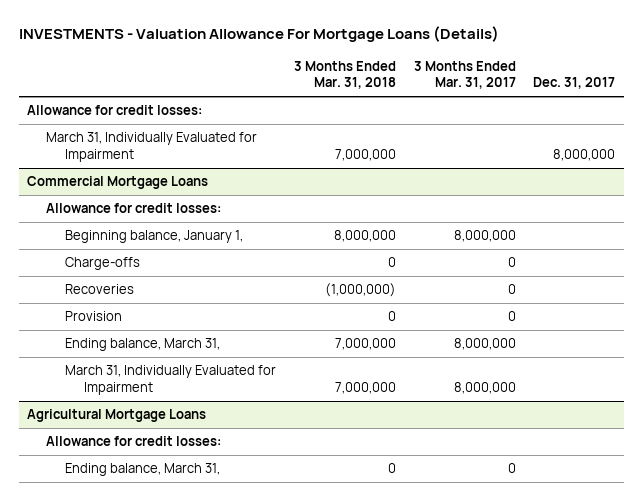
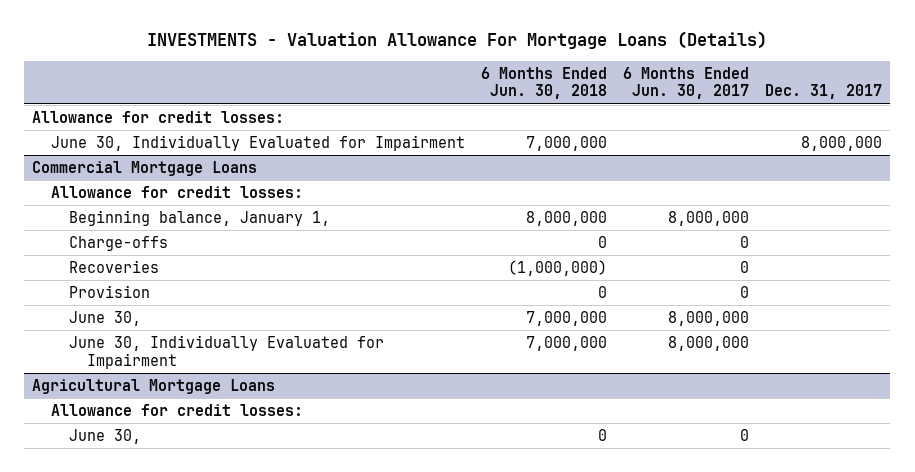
- | 3 Months Ended Mar. 31, 2018 | 3 Months Ended Mar. 31, 2017 | Dec. 31, 2017
+ | 6 Months Ended Jun. 30, 2018 | 6 Months Ended Jun. 30, 2017 | Dec. 31, 2017
- March 31, Individually Evaluated for Impairment | 7,000,000 | | 8,000,000
+ June 30, Individually Evaluated for Impairment | 7,000,000 | | 8,000,000
@ Commercial Mortgage Loans
- Ending balance, March 31, | 7,000,000 | 8,000,000 |
- March 31, Individually Evaluated for Impairment | 7,000,000 | 8,000,000 |
+ June 30, | 7,000,000 | 8,000,000 |
+ June 30, Individually Evaluated for Impairment | 7,000,000 | 8,000,000 |
@ Agricultural Mortgage Loans
- Ending balance, March 31, | 0 | 0 |
+ June 30, | 0 | 0 |

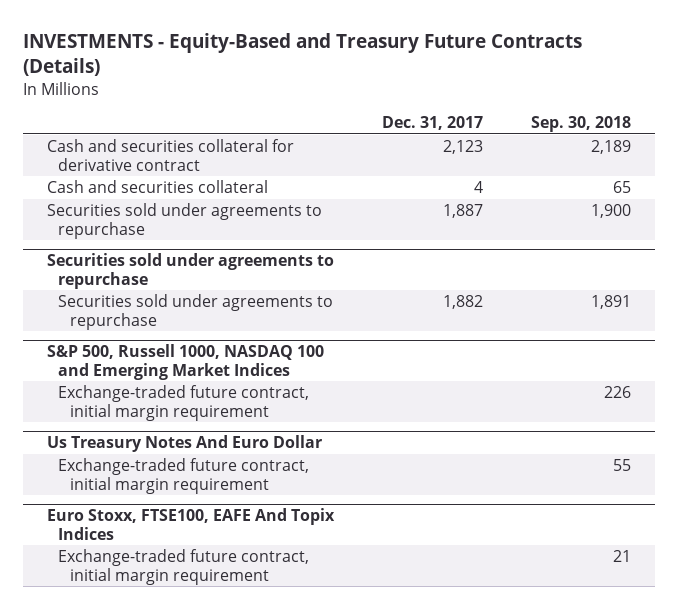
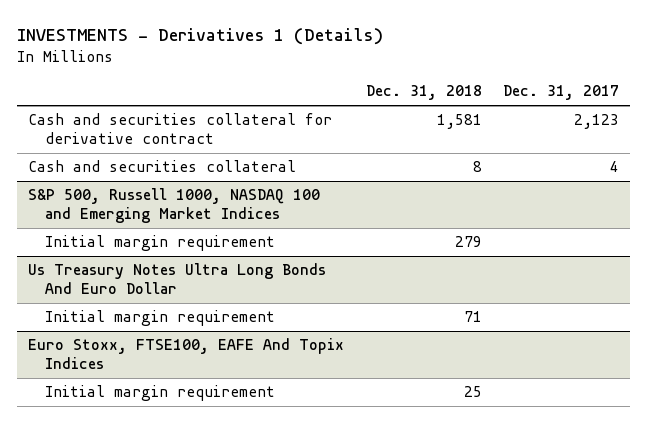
- INVESTMENTS - Equity-Based and Treasury Future Contracts (Details)
+ INVESTMENTS - Derivatives 1 (Details)
- | Dec. 31, 2017 | Sep. 30, 2018
+ | Dec. 31, 2018 | Dec. 31, 2017
- Securities sold under agreements to repurchase | 1,887 | 1,900
- Securities sold under agreements to repurchase
- Securities sold under agreements to repurchase | 1,882 | 1,891
@ S&P 500, Russell 1000, NASDAQ 100 and Emerging Market Indices
- Exchange-traded future contract, initial margin requirement | | 226
- Us Treasury Notes And Euro Dollar
- Exchange-traded future contract, initial margin requirement | | 55
@ S&P 500, Russell 1000, NASDAQ 100 and Emerging Market Indices
+ Initial margin requirement | 279 |
+ Us Treasury Notes Ultra Long Bonds And Euro Dollar
+ Initial margin requirement | 71 |
@ Euro Stoxx, FTSE100, EAFE And Topix Indices
- Exchange-traded future contract, initial margin requirement | | 21
+ Initial margin requirement | 25 |

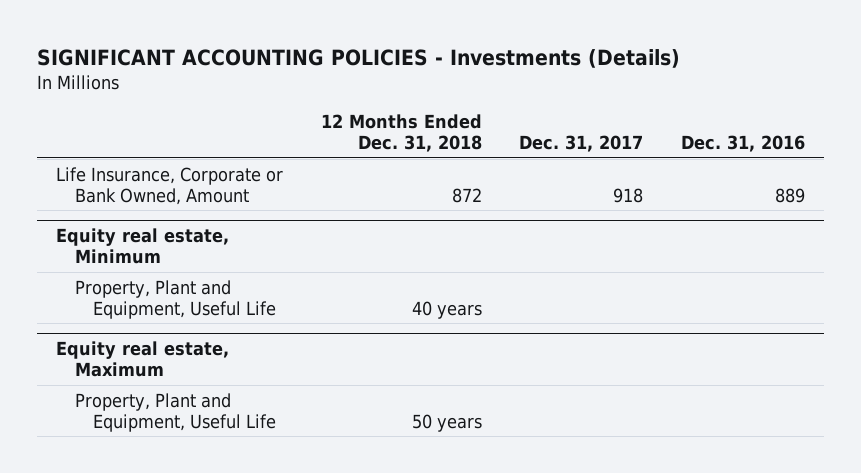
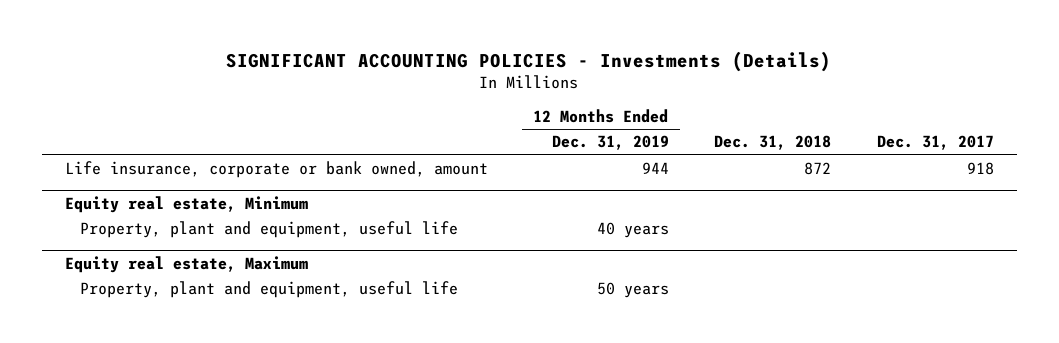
- | 12 Months Ended Dec. 31, 2018 | Dec. 31, 2017 | Dec. 31, 2016
+ | 12 Months Ended Dec. 31, 2019 | Dec. 31, 2018 | Dec. 31, 2017
- Life Insurance, Corporate or Bank Owned, Amount | 872 | 918 | 889
+ Life insurance, corporate or bank owned, amount | 944 | 872 | 918
@ Equity real estate, Minimum
- Property, Plant and Equipment, Useful Life | 40 years | |
+ Property, plant and equipment, useful life | 40 years | |
@ Equity real estate, Maximum
- Property, Plant and Equipment, Useful Life | 50 years | |
+ Property, plant and equipment, useful life | 50 years | |

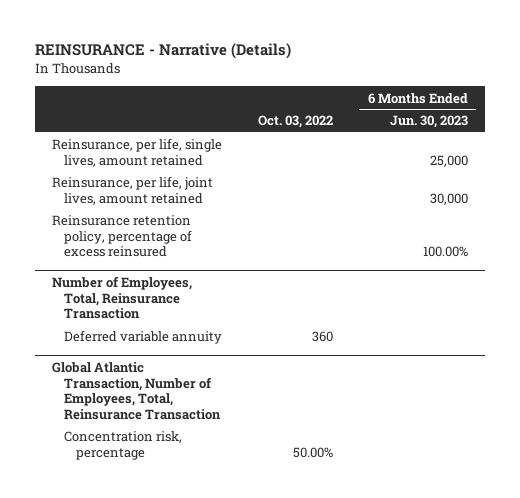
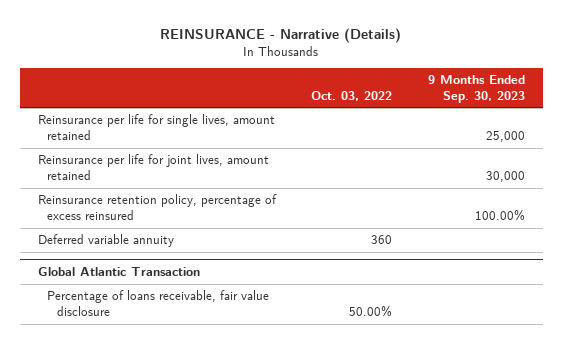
- | Oct. 03, 2022 | 6 Months Ended Jun. 30, 2023
+ | Oct. 03, 2022 | 9 Months Ended Sep. 30, 2023
- Reinsurance, per life, single lives, amount retained | | 25,000
- Reinsurance, per life, joint lives, amount retained | | 30,000
+ Reinsurance per life for single lives, amount retained | | 25,000
+ Reinsurance per life for joint lives, amount retained | | 30,000
- Number of Employees, Total, Reinsurance Transaction
- Deferred variable annuity | 360 |
- Global Atlantic Transaction, Number of Employees, Total, Reinsurance Transaction
- Concentration risk, percentage | 50.00% |
+ Deferred variable annuity | 360 |
+ Global Atlantic Transaction
+ Percentage of loans receivable, fair value disclosure | 50.00% |

